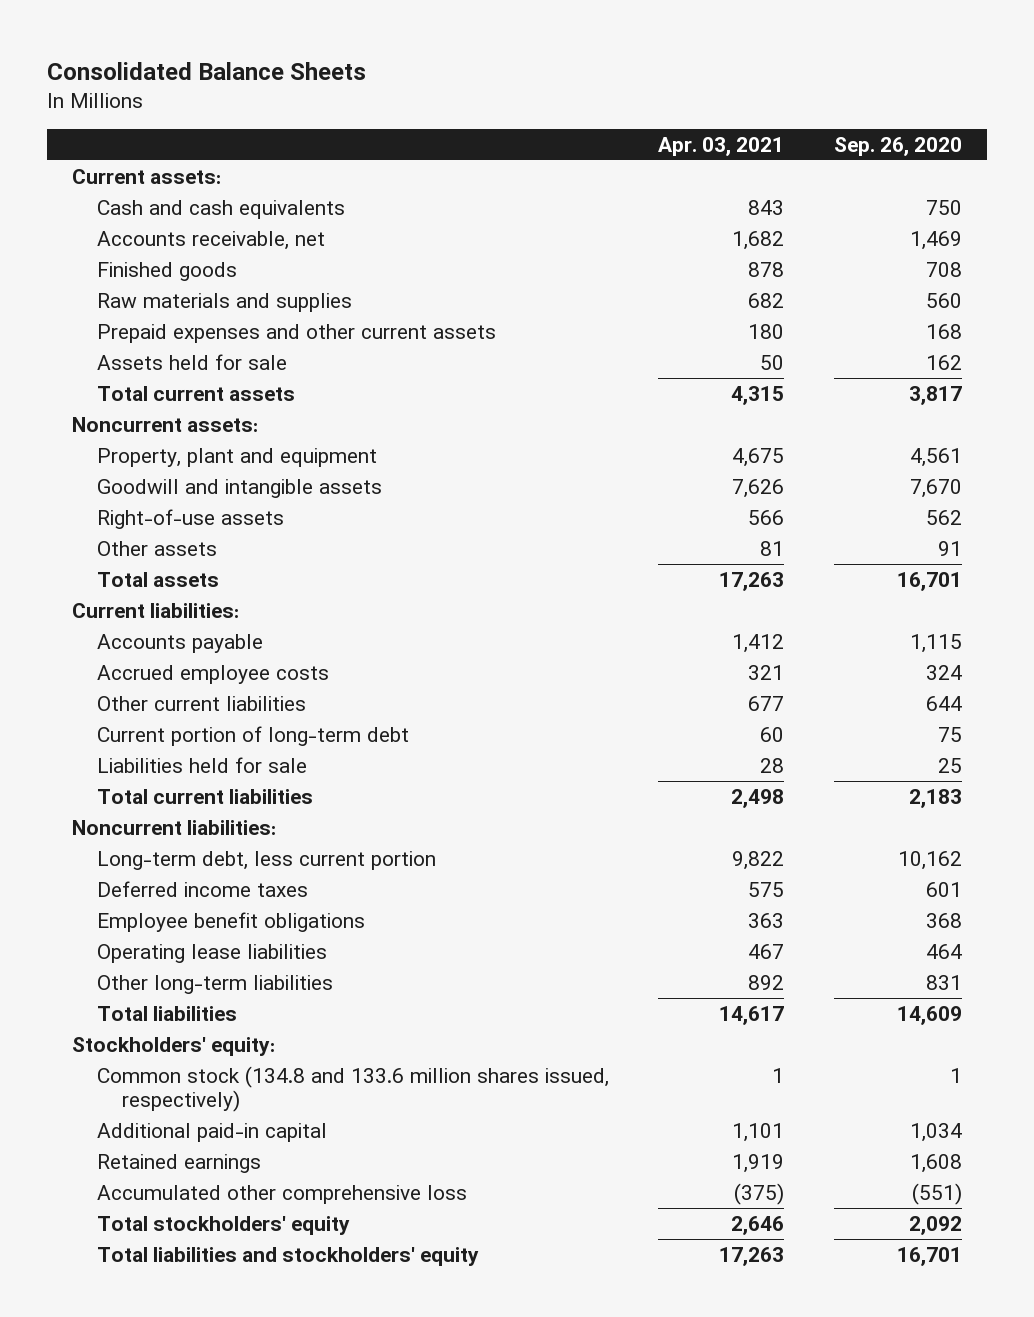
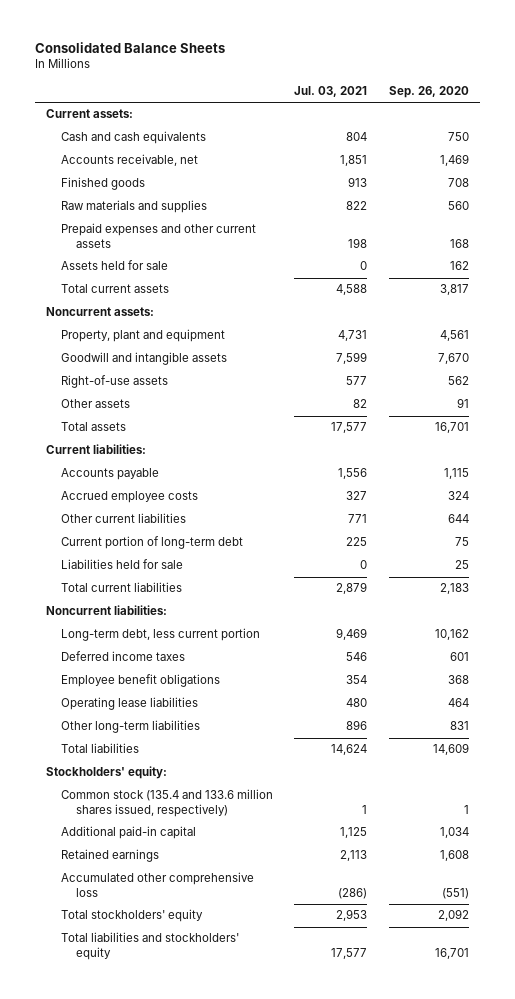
- | Apr. 03, 2021 | Sep. 26, 2020
+ | Jul. 03, 2021 | Sep. 26, 2020
- Common stock (134.8 and 133.6 million shares issued, respectively) | 1 | 1
+ Common stock (135.4 and 133.6 million shares issued, respectively) | 1 | 1

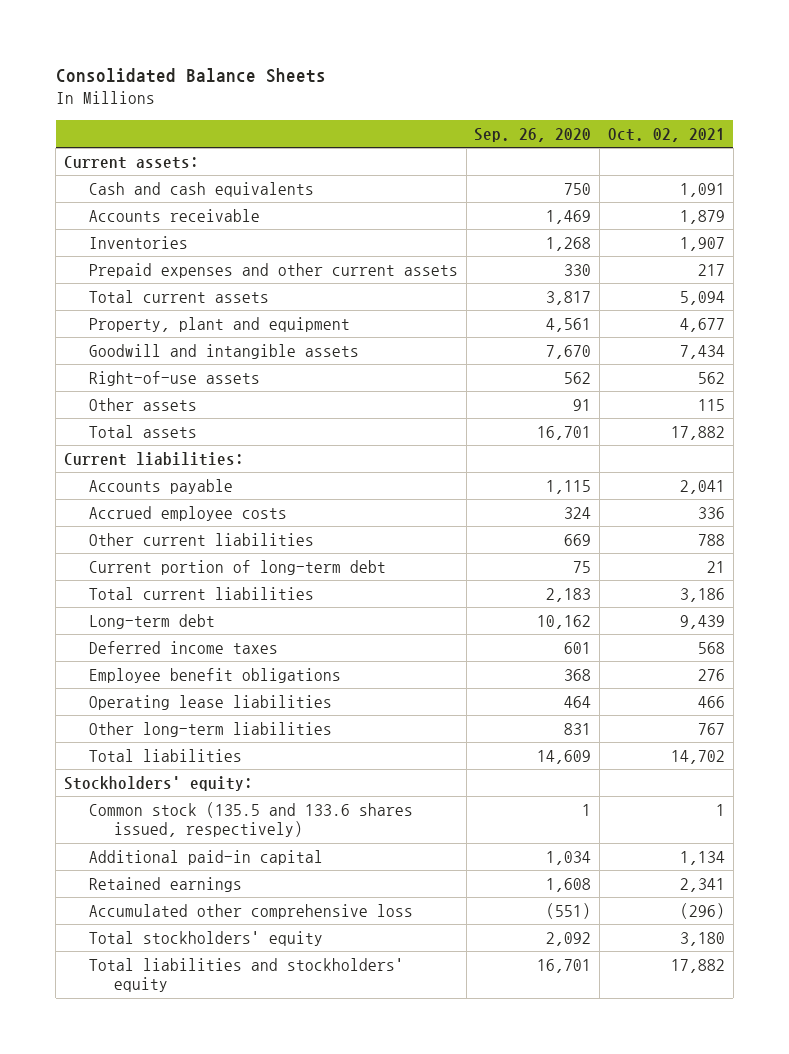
- | Jul. 03, 2021 | Sep. 26, 2020
+ | Sep. 26, 2020 | Oct. 02, 2021
- Accounts receivable, net | 1,851 | 1,469
- Finished goods | 913 | 708
- Raw materials and supplies | 822 | 560
- Prepaid expenses and other current assets | 198 | 168
- Assets held for sale | 0 | 162
+ Accounts receivable | 1,469 | 1,879
+ Inventories | 1,268 | 1,907
+ Prepaid expenses and other current assets | 330 | 217
- Noncurrent assets:
- Other current liabilities | 771 | 644
+ Other current liabilities | 669 | 788
- Liabilities held for sale | 0 | 25
- Noncurrent liabilities:
- Long-term debt, less current portion | 9,469 | 10,162
+ Long-term debt | 10,162 | 9,439
- Common stock (135.4 and 133.6 million shares issued, respectively) | 1 | 1
+ Common stock (135.5 and 133.6 shares issued, respectively) | 1 | 1

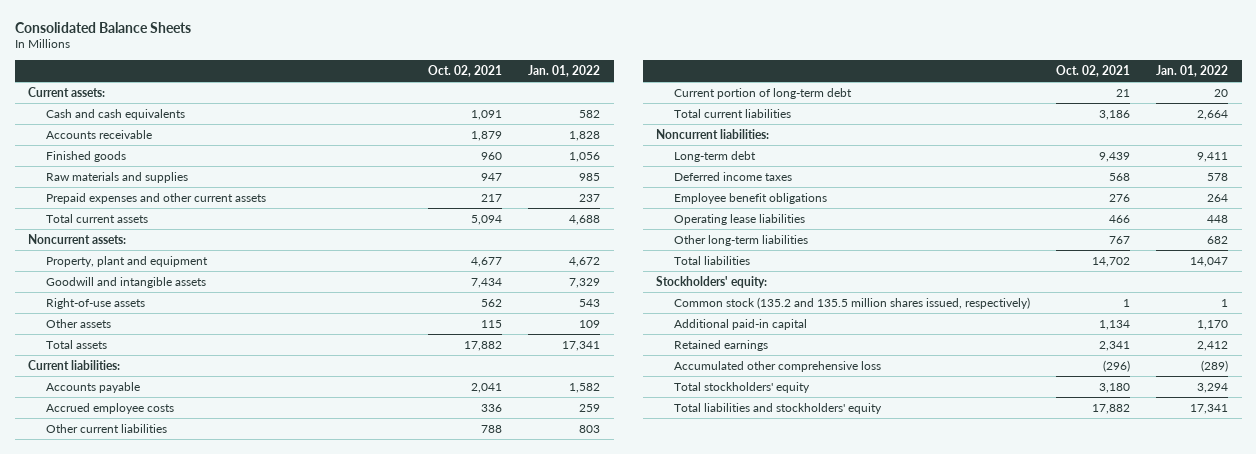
- | Sep. 26, 2020 | Oct. 02, 2021
+ | Oct. 02, 2021 | Jan. 01, 2022
- Inventories | 1,268 | 1,907
+ Finished goods | 960 | 1,056
+ Raw materials and supplies | 947 | 985
+ Noncurrent assets:
+ Noncurrent liabilities:
- Common stock (135.5 and 133.6 shares issued, respectively) | 1 | 1
+ Common stock (135.2 and 135.5 million shares issued, respectively) | 1 | 1

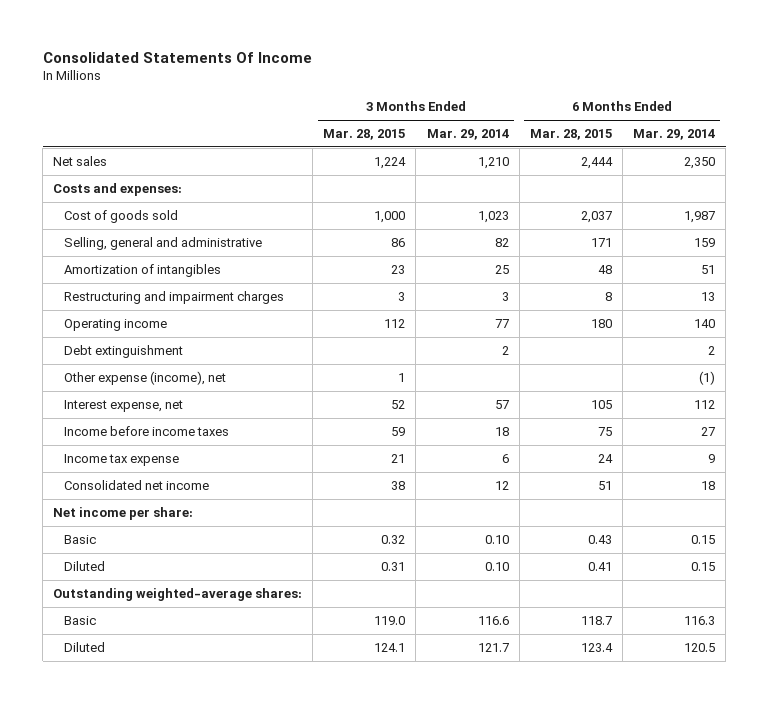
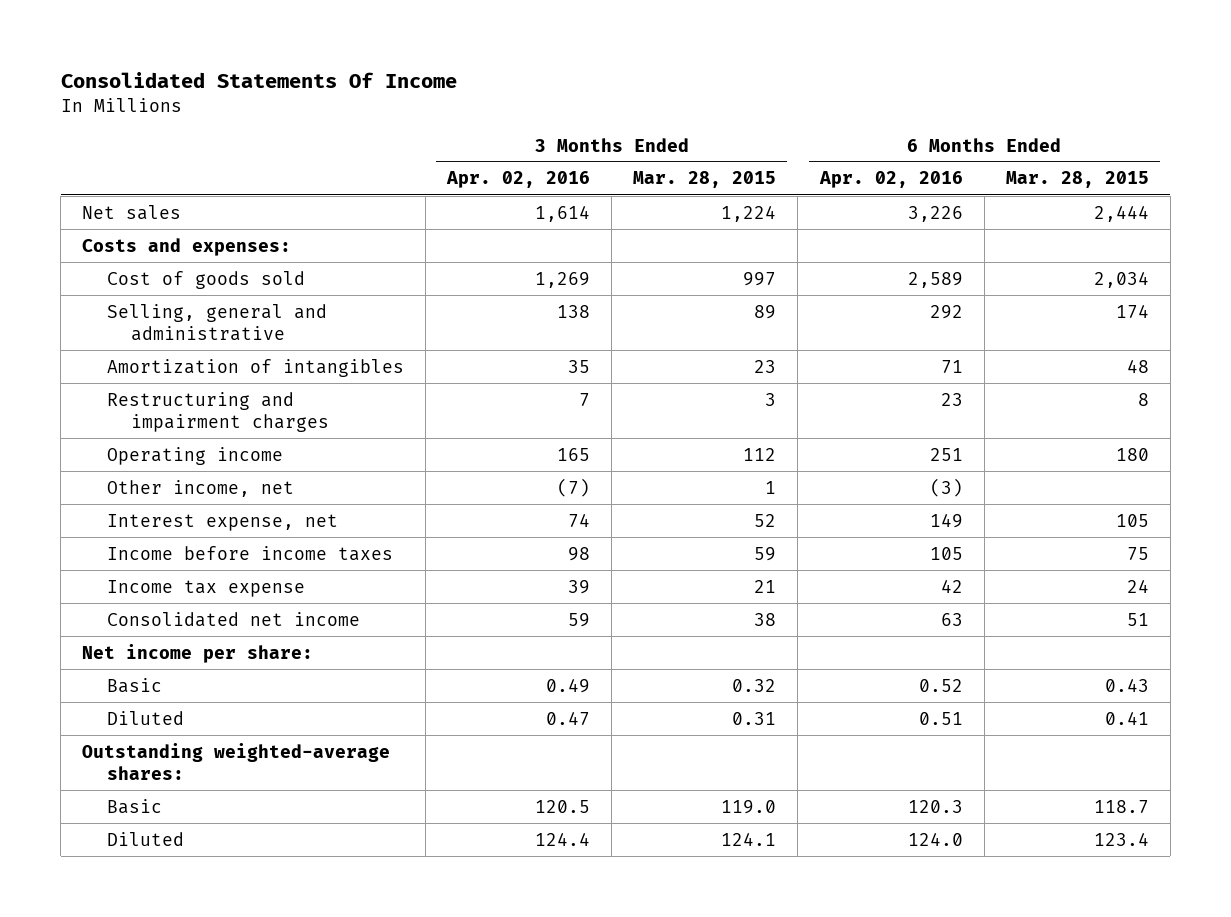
- | 3 Months Ended Mar. 28, 2015 | 3 Months Ended Mar. 29, 2014 | 6 Months Ended Mar. 28, 2015 | 6 Months Ended Mar. 29, 2014
+ | 3 Months Ended Apr. 02, 2016 | 3 Months Ended Mar. 28, 2015 | 6 Months Ended Apr. 02, 2016 | 6 Months Ended Mar. 28, 2015
- Cost of goods sold | 1,000 | 1,023 | 2,037 | 1,987
- Selling, general and administrative | 86 | 82 | 171 | 159
+ Cost of goods sold | 1,269 | 997 | 2,589 | 2,034
+ Selling, general and administrative | 138 | 89 | 292 | 174
- Debt extinguishment | | 2 | | 2
- Other expense (income), net | 1 | | | (1)
+ Other income, net | (7) | 1 | (3) |

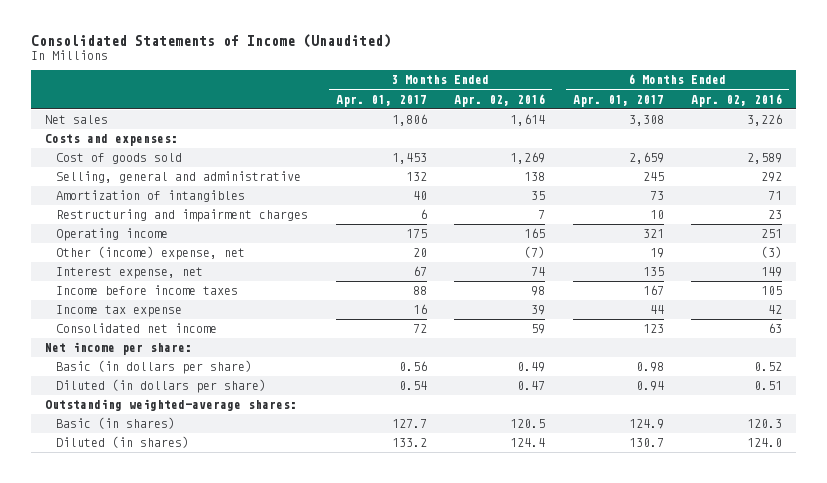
- Consolidated Statements Of Income
+ Consolidated Statements of Income (Unaudited)
- | 3 Months Ended Apr. 02, 2016 | 3 Months Ended Mar. 28, 2015 | 6 Months Ended Apr. 02, 2016 | 6 Months Ended Mar. 28, 2015
+ | 3 Months Ended Apr. 01, 2017 | 3 Months Ended Apr. 02, 2016 | 6 Months Ended Apr. 01, 2017 | 6 Months Ended Apr. 02, 2016
- Other income, net | (7) | 1 | (3) |
+ Other (income) expense, net | 20 | (7) | 19 | (3)
- Basic | 0.49 | 0.32 | 0.52 | 0.43
- Diluted | 0.47 | 0.31 | 0.51 | 0.41
+ Basic (in dollars per share) | 0.56 | 0.49 | 0.98 | 0.52
+ Diluted (in dollars per share) | 0.54 | 0.47 | 0.94 | 0.51
- Basic | 120.5 | 119.0 | 120.3 | 118.7
- Diluted | 124.4 | 124.1 | 124.0 | 123.4
+ Basic (in shares) | 127.7 | 120.5 | 124.9 | 120.3
+ Diluted (in shares) | 133.2 | 124.4 | 130.7 | 124.0

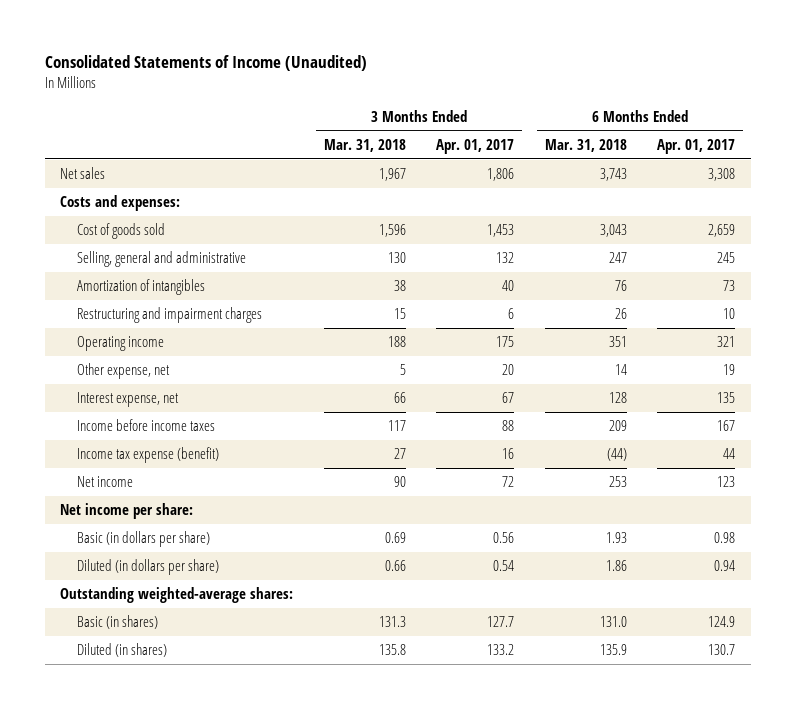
- | 3 Months Ended Apr. 01, 2017 | 3 Months Ended Apr. 02, 2016 | 6 Months Ended Apr. 01, 2017 | 6 Months Ended Apr. 02, 2016
+ | 3 Months Ended Mar. 31, 2018 | 3 Months Ended Apr. 01, 2017 | 6 Months Ended Mar. 31, 2018 | 6 Months Ended Apr. 01, 2017
- Other (income) expense, net | 20 | (7) | 19 | (3)
+ Other expense, net | 5 | 20 | 14 | 19
- Income tax expense | 16 | 39 | 44 | 42
- Consolidated net income | 72 | 59 | 123 | 63
+ Income tax expense (benefit) | 27 | 16 | (44) | 44
+ Net income | 90 | 72 | 253 | 123

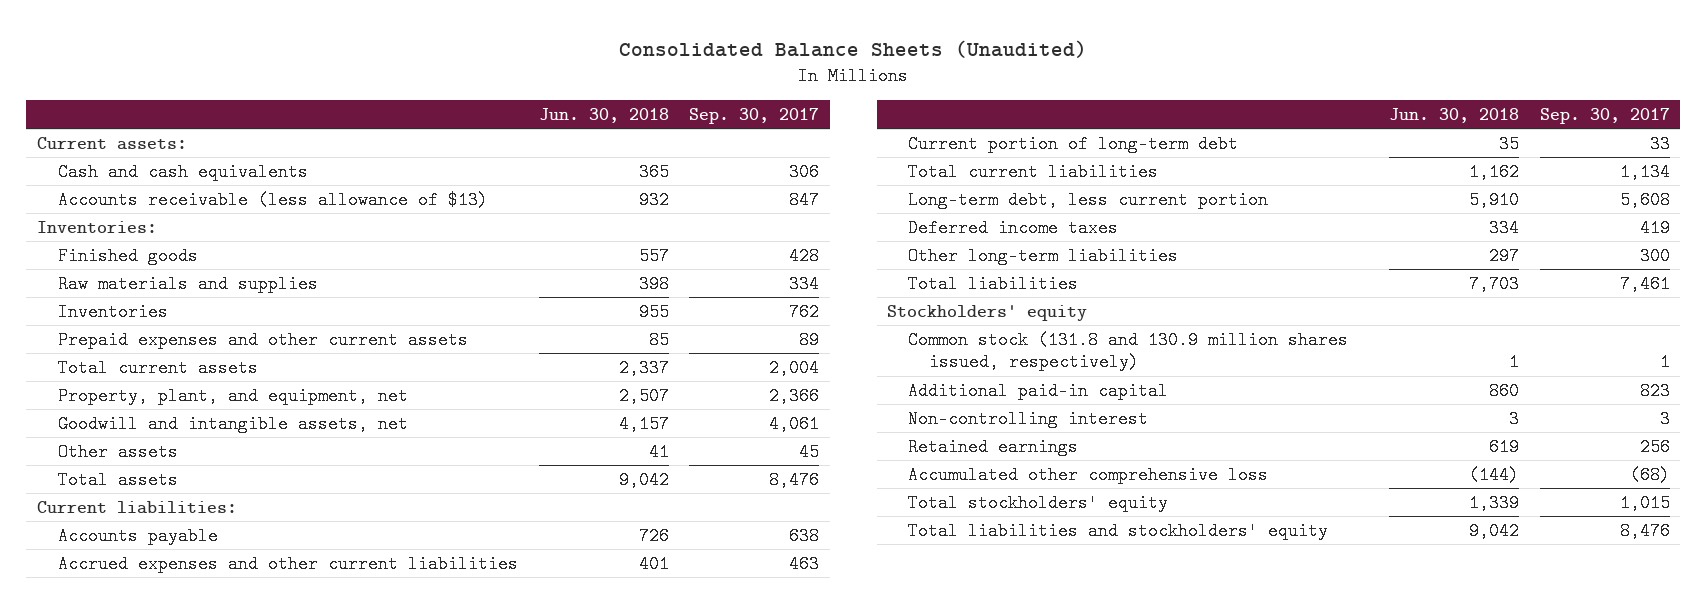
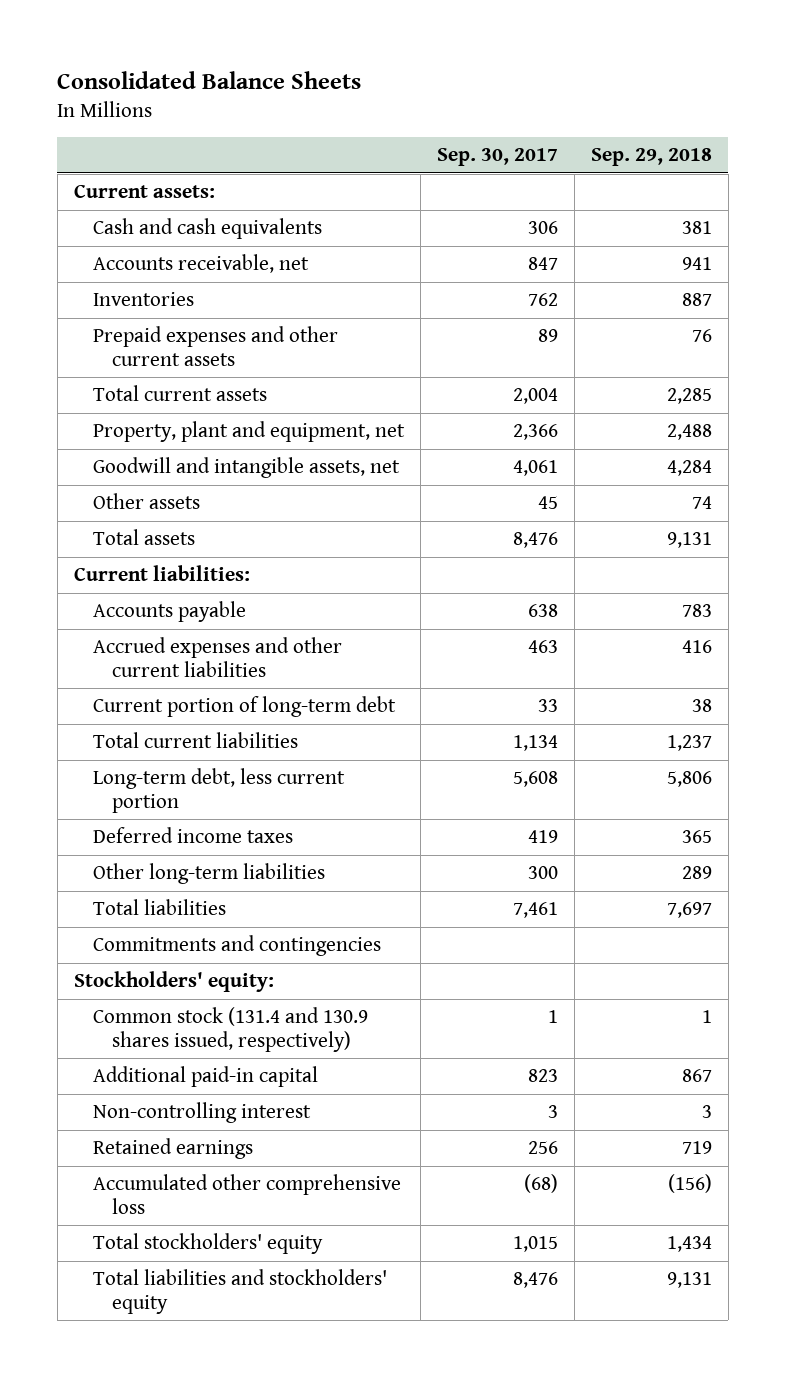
- Consolidated Balance Sheets (Unaudited)
+ Consolidated Balance Sheets
- | Jun. 30, 2018 | Sep. 30, 2017
+ | Sep. 30, 2017 | Sep. 29, 2018
- Accounts receivable (less allowance of $13) | 932 | 847
- Inventories:
- Finished goods | 557 | 428
- Raw materials and supplies | 398 | 334
+ Accounts receivable, net | 847 | 941
- Property, plant, and equipment, net | 2,507 | 2,366
+ Property, plant and equipment, net | 2,366 | 2,488
- Stockholders' equity
- Common stock (131.8 and 130.9 million shares issued, respectively) | 1 | 1
+ Commitments and contingencies
+ Stockholders' equity:
+ Common stock (131.4 and 130.9 shares issued, respectively) | 1 | 1

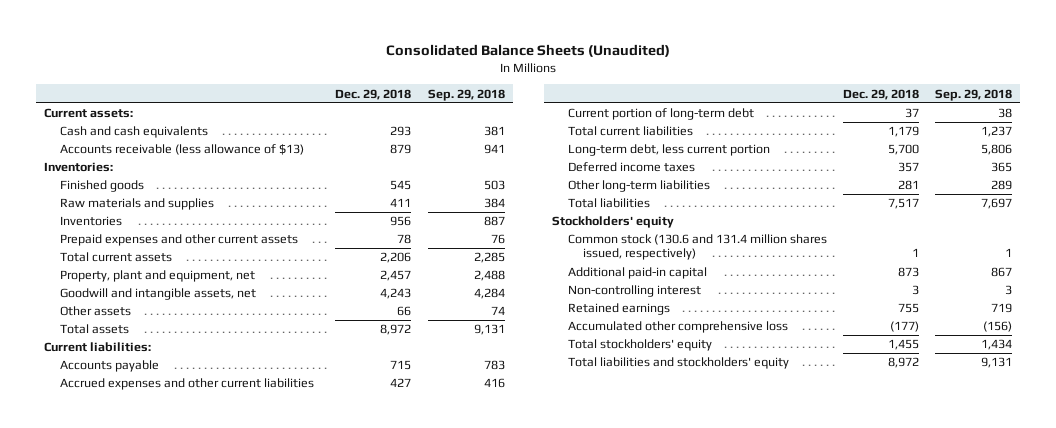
- Consolidated Balance Sheets
+ Consolidated Balance Sheets (Unaudited)
- | Sep. 30, 2017 | Sep. 29, 2018
+ | Dec. 29, 2018 | Sep. 29, 2018
- Accounts receivable, net | 847 | 941
+ Accounts receivable (less allowance of $13) | 879 | 941
+ Inventories:
+ Finished goods | 545 | 503
+ Raw materials and supplies | 411 | 384
- Commitments and contingencies
- Stockholders' equity:
- Common stock (131.4 and 130.9 shares issued, respectively) | 1 | 1
+ Stockholders' equity
+ Common stock (130.6 and 131.4 million shares issued, respectively) | 1 | 1

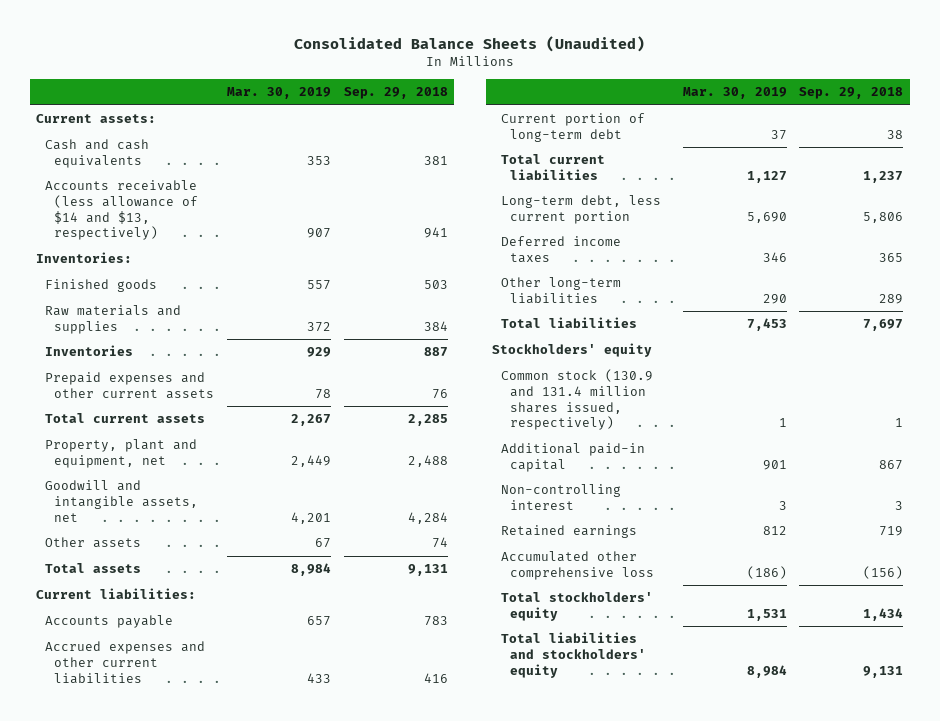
- | Dec. 29, 2018 | Sep. 29, 2018
+ | Mar. 30, 2019 | Sep. 29, 2018
- Accounts receivable (less allowance of $13) | 879 | 941
+ Accounts receivable (less allowance of $14 and $13, respectively) | 907 | 941
- Common stock (130.6 and 131.4 million shares issued, respectively) | 1 | 1
+ Common stock (130.9 and 131.4 million shares issued, respectively) | 1 | 1

